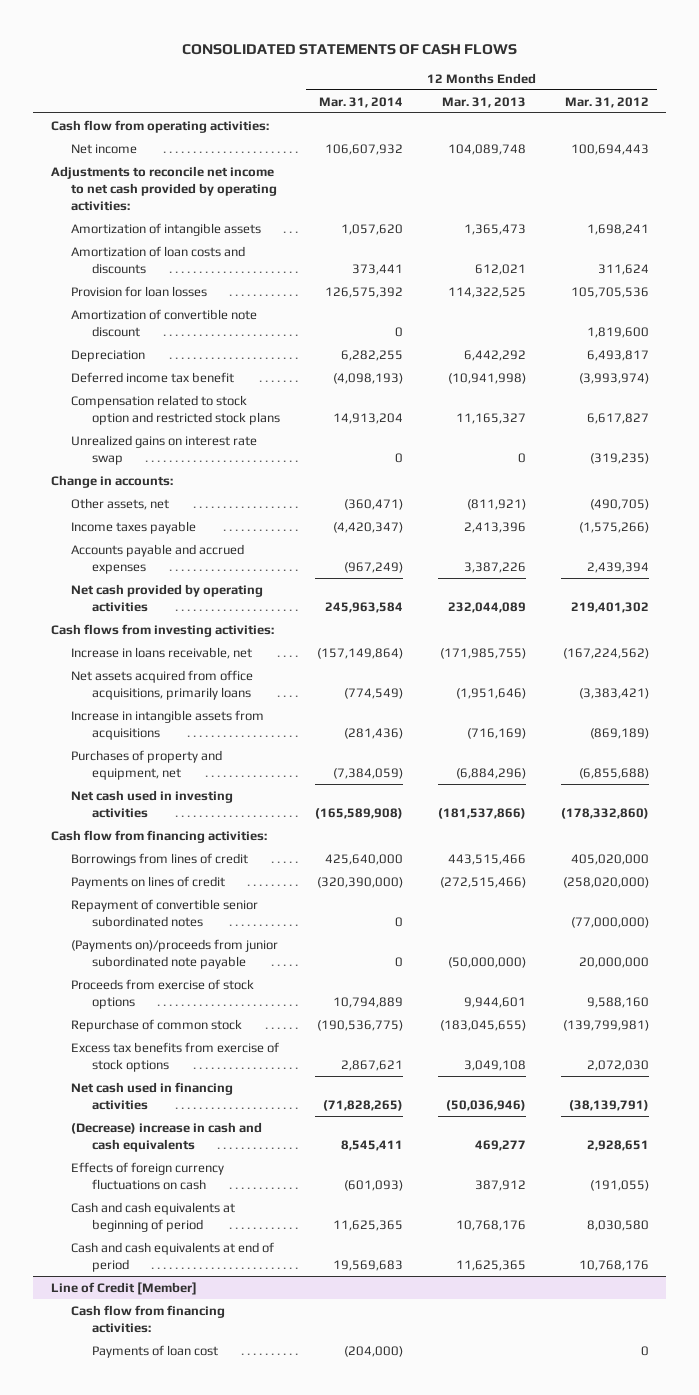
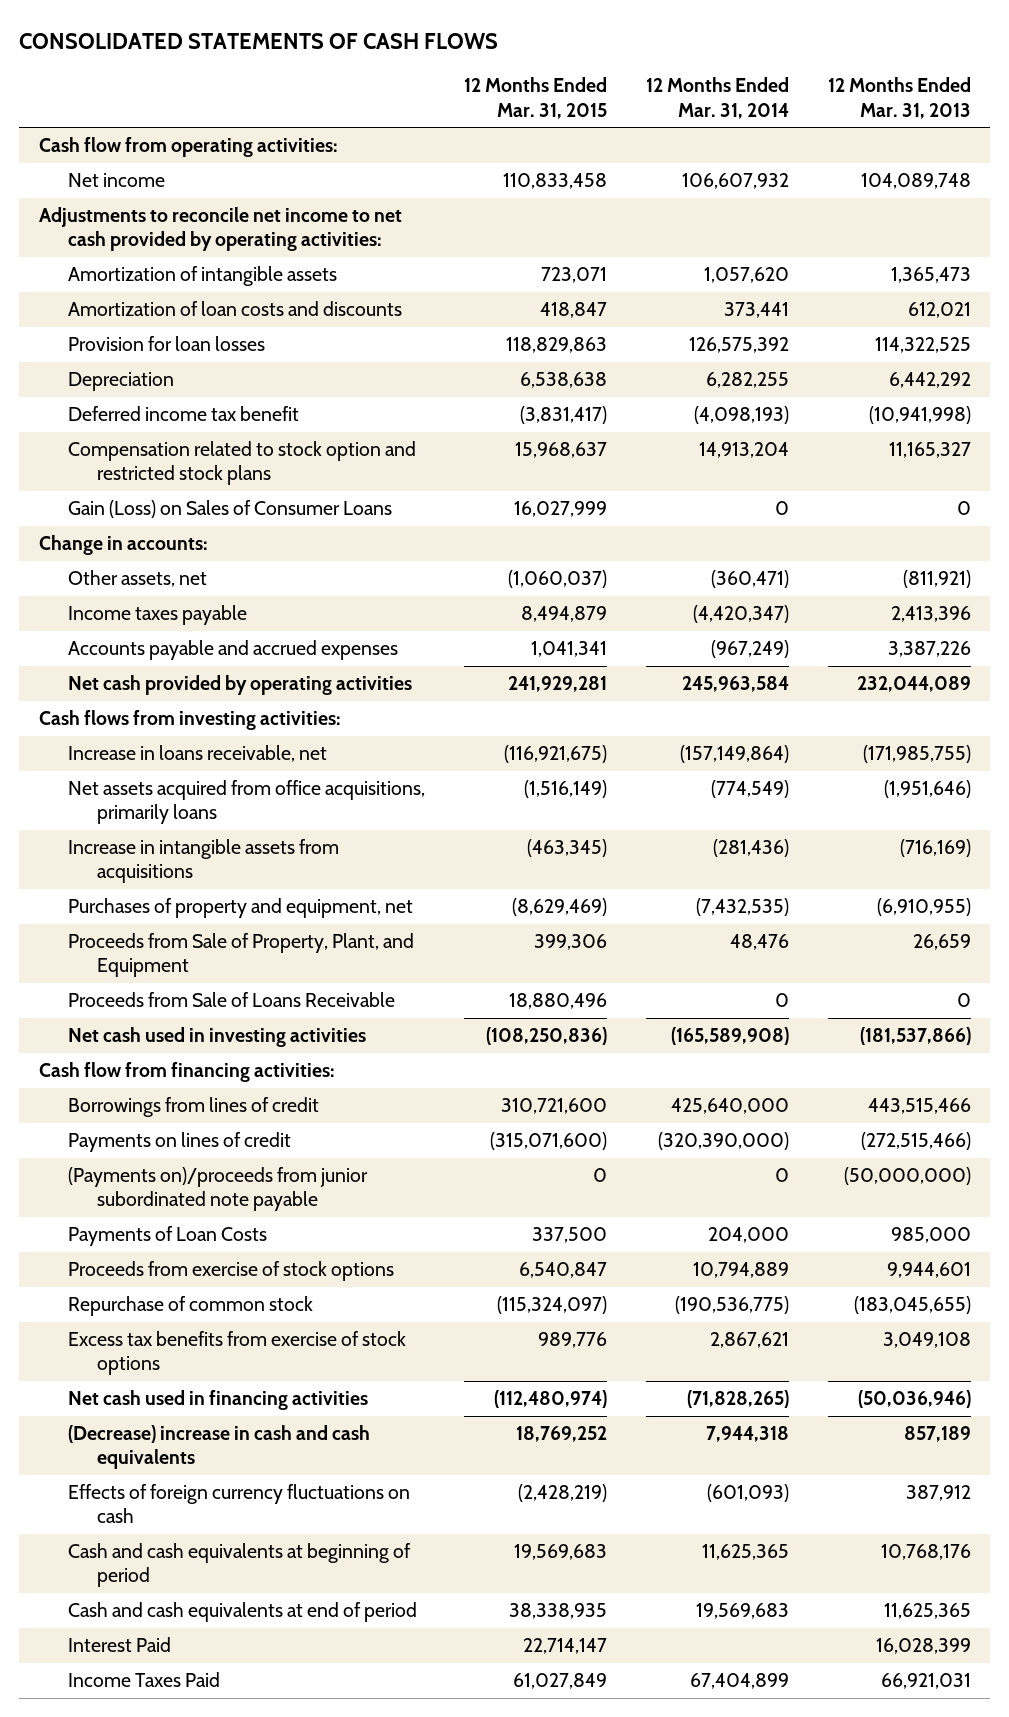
- | 12 Months Ended Mar. 31, 2014 | 12 Months Ended Mar. 31, 2013 | 12 Months Ended Mar. 31, 2012
+ | 12 Months Ended Mar. 31, 2015 | 12 Months Ended Mar. 31, 2014 | 12 Months Ended Mar. 31, 2013
- Amortization of convertible note discount | 0 | | 1,819,600
- Unrealized gains on interest rate swap | 0 | 0 | (319,235)
+ Gain (Loss) on Sales of Consumer Loans | 16,027,999 | 0 | 0
- Purchases of property and equipment, net | (7,384,059) | (6,884,296) | (6,855,688)
+ Purchases of property and equipment, net | (8,629,469) | (7,432,535) | (6,910,955)
+ Proceeds from Sale of Property, Plant, and Equipment | 399,306 | 48,476 | 26,659
+ Proceeds from Sale of Loans Receivable | 18,880,496 | 0 | 0
- Repayment of convertible senior subordinated notes | 0 | | (77,000,000)
+ Payments of Loan Costs | 337,500 | 204,000 | 985,000
- (Decrease) increase in cash and cash equivalents | 8,545,411 | 469,277 | 2,928,651
+ (Decrease) increase in cash and cash equivalents | 18,769,252 | 7,944,318 | 857,189
- Line of Credit [Member]
- Cash flow from financing activities:
- Payments of loan cost | (204,000) | | 0
+ Interest Paid | 22,714,147 | | 16,028,399
+ Income Taxes Paid | 61,027,849 | 67,404,899 | 66,921,031

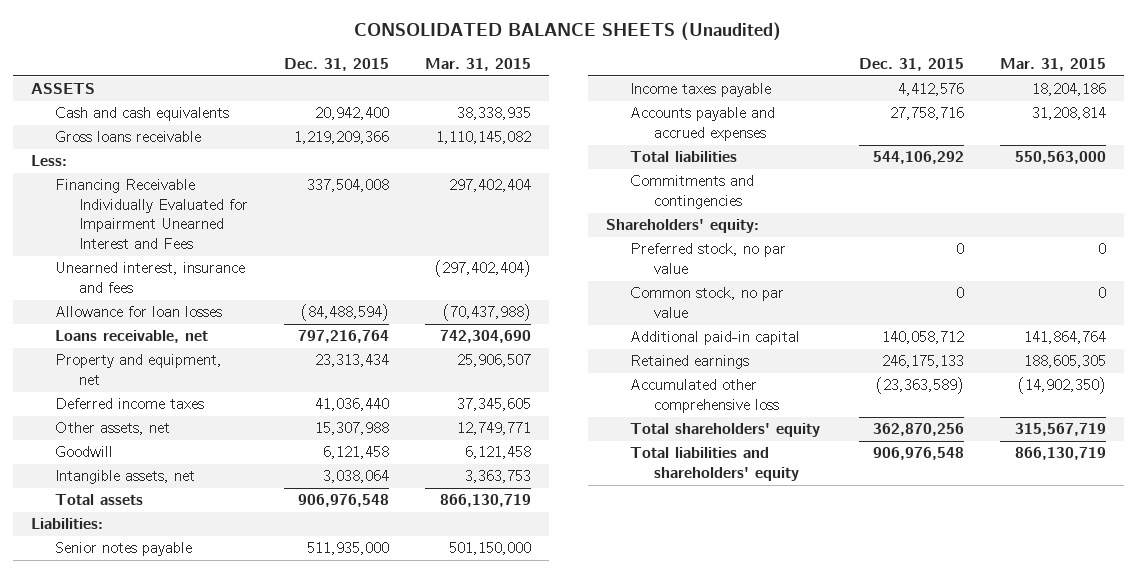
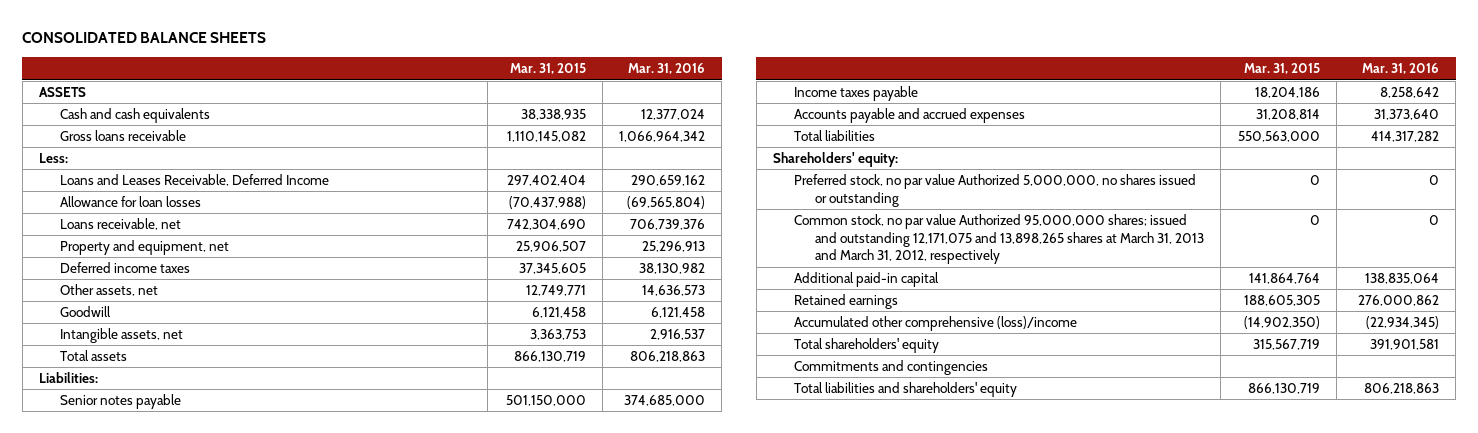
- CONSOLIDATED BALANCE SHEETS (Unaudited)
+ CONSOLIDATED BALANCE SHEETS
- | Dec. 31, 2015 | Mar. 31, 2015
+ | Mar. 31, 2015 | Mar. 31, 2016
- Financing Receivable Individually Evaluated for Impairment Unearned Interest and Fees | 337,504,008 | 297,402,404
- Unearned interest, insurance and fees | | (297,402,404)
+ Loans and Leases Receivable, Deferred Income | 297,402,404 | 290,659,162
- Preferred stock, no par value | 0 | 0
- Common stock, no par value | 0 | 0
+ Preferred stock, no par value Authorized 5,000,000, no shares issued or outstanding | 0 | 0
+ Common stock, no par value Authorized 95,000,000 shares; issued and outstanding 12,171,075 and 13,898,265 shares at March 31, 2013 and March 31, 2012, respectively | 0 | 0
- Accumulated other comprehensive loss | (23,363,589) | (14,902,350)
+ Accumulated other comprehensive (loss)/income | (14,902,350) | (22,934,345)
moved down: Commitments and contingencies

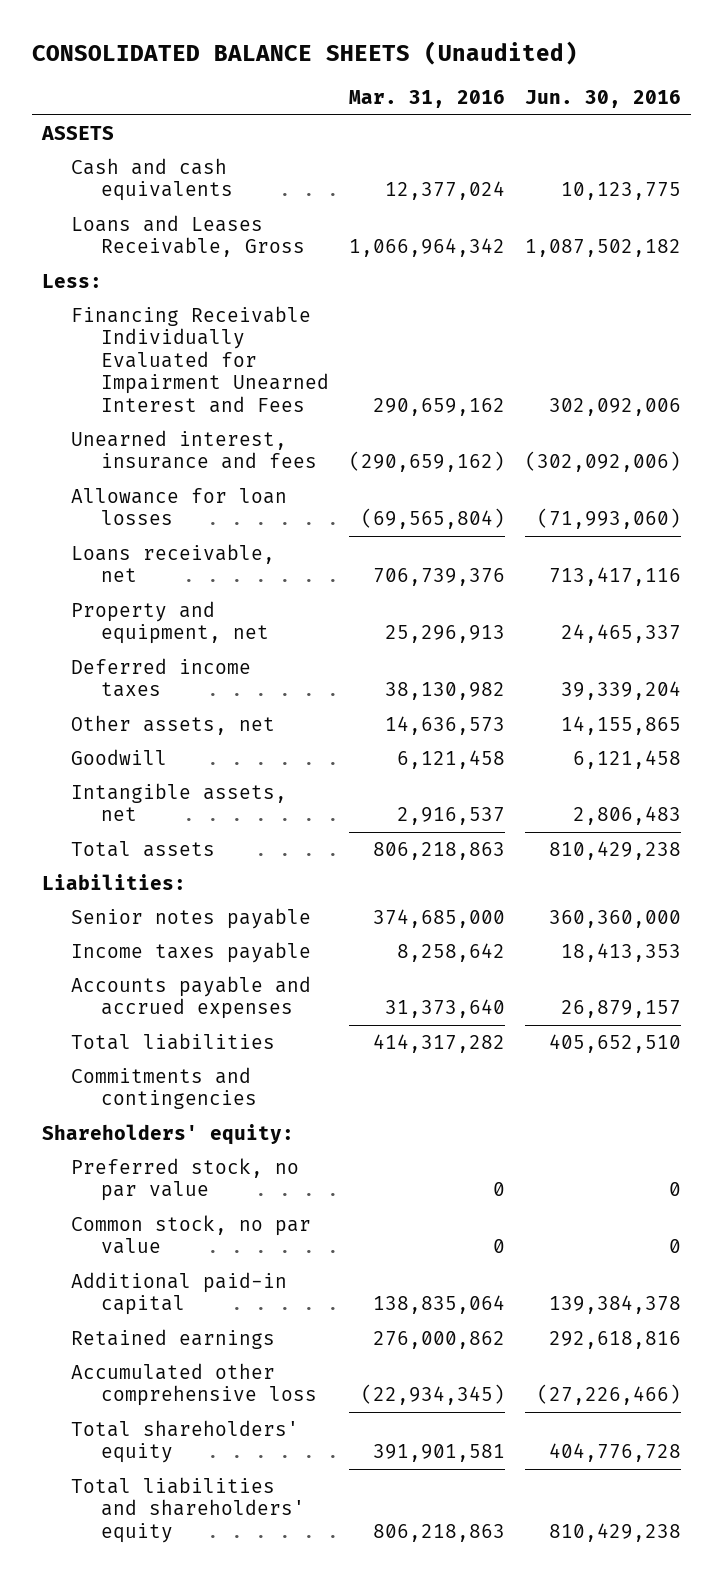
- CONSOLIDATED BALANCE SHEETS
+ CONSOLIDATED BALANCE SHEETS (Unaudited)
- | Mar. 31, 2015 | Mar. 31, 2016
+ | Mar. 31, 2016 | Jun. 30, 2016
- Gross loans receivable | 1,110,145,082 | 1,066,964,342
+ Loans and Leases Receivable, Gross | 1,066,964,342 | 1,087,502,182
- Loans and Leases Receivable, Deferred Income | 297,402,404 | 290,659,162
+ Financing Receivable Individually Evaluated for Impairment Unearned Interest and Fees | 290,659,162 | 302,092,006
+ Unearned interest, insurance and fees | (290,659,162) | (302,092,006)
moved up: Commitments and contingencies
- Preferred stock, no par value Authorized 5,000,000, no shares issued or outstanding | 0 | 0
- Common stock, no par value Authorized 95,000,000 shares; issued and outstanding 12,171,075 and 13,898,265 shares at March 31, 2013 and March 31, 2012, respectively | 0 | 0
+ Preferred stock, no par value | 0 | 0
+ Common stock, no par value | 0 | 0
- Accumulated other comprehensive (loss)/income | (14,902,350) | (22,934,345)
+ Accumulated other comprehensive loss | (22,934,345) | (27,226,466)

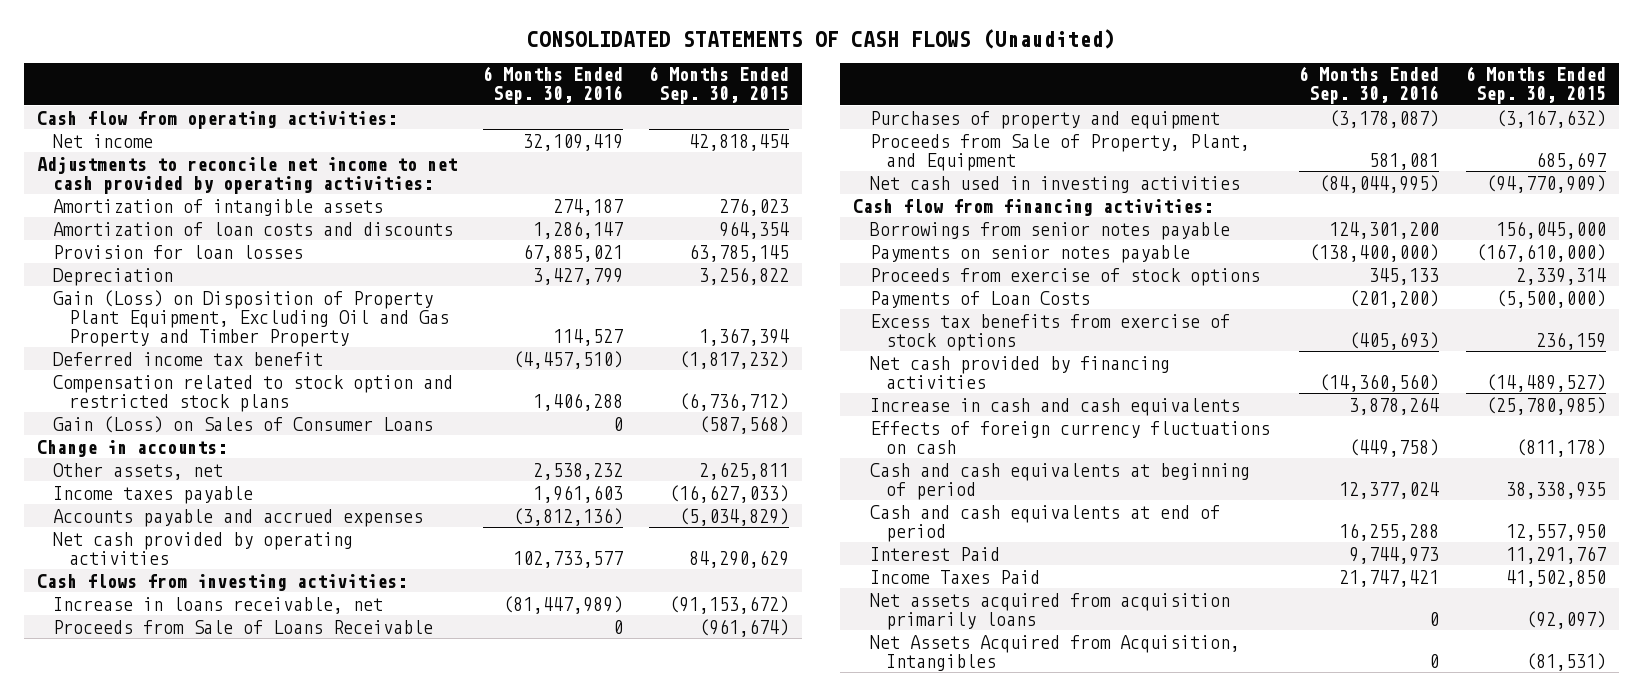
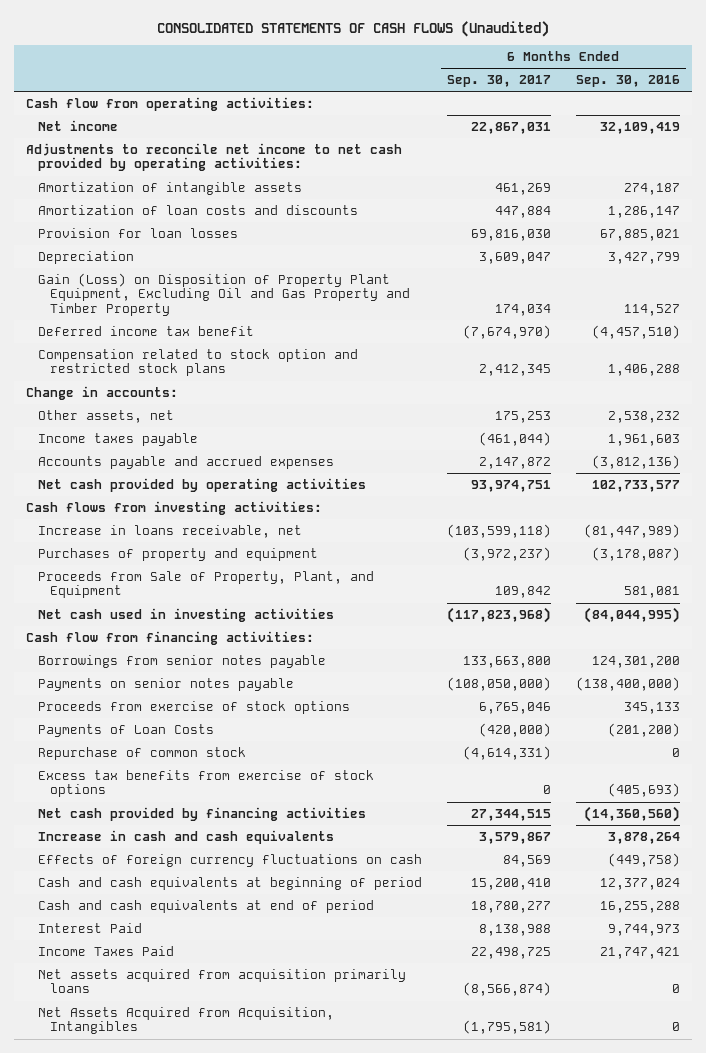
- | 6 Months Ended Sep. 30, 2016 | 6 Months Ended Sep. 30, 2015
+ | 6 Months Ended Sep. 30, 2017 | 6 Months Ended Sep. 30, 2016
- Gain (Loss) on Sales of Consumer Loans | 0 | (587,568)
- Proceeds from Sale of Loans Receivable | 0 | (961,674)
+ Repurchase of common stock | (4,614,331) | 0

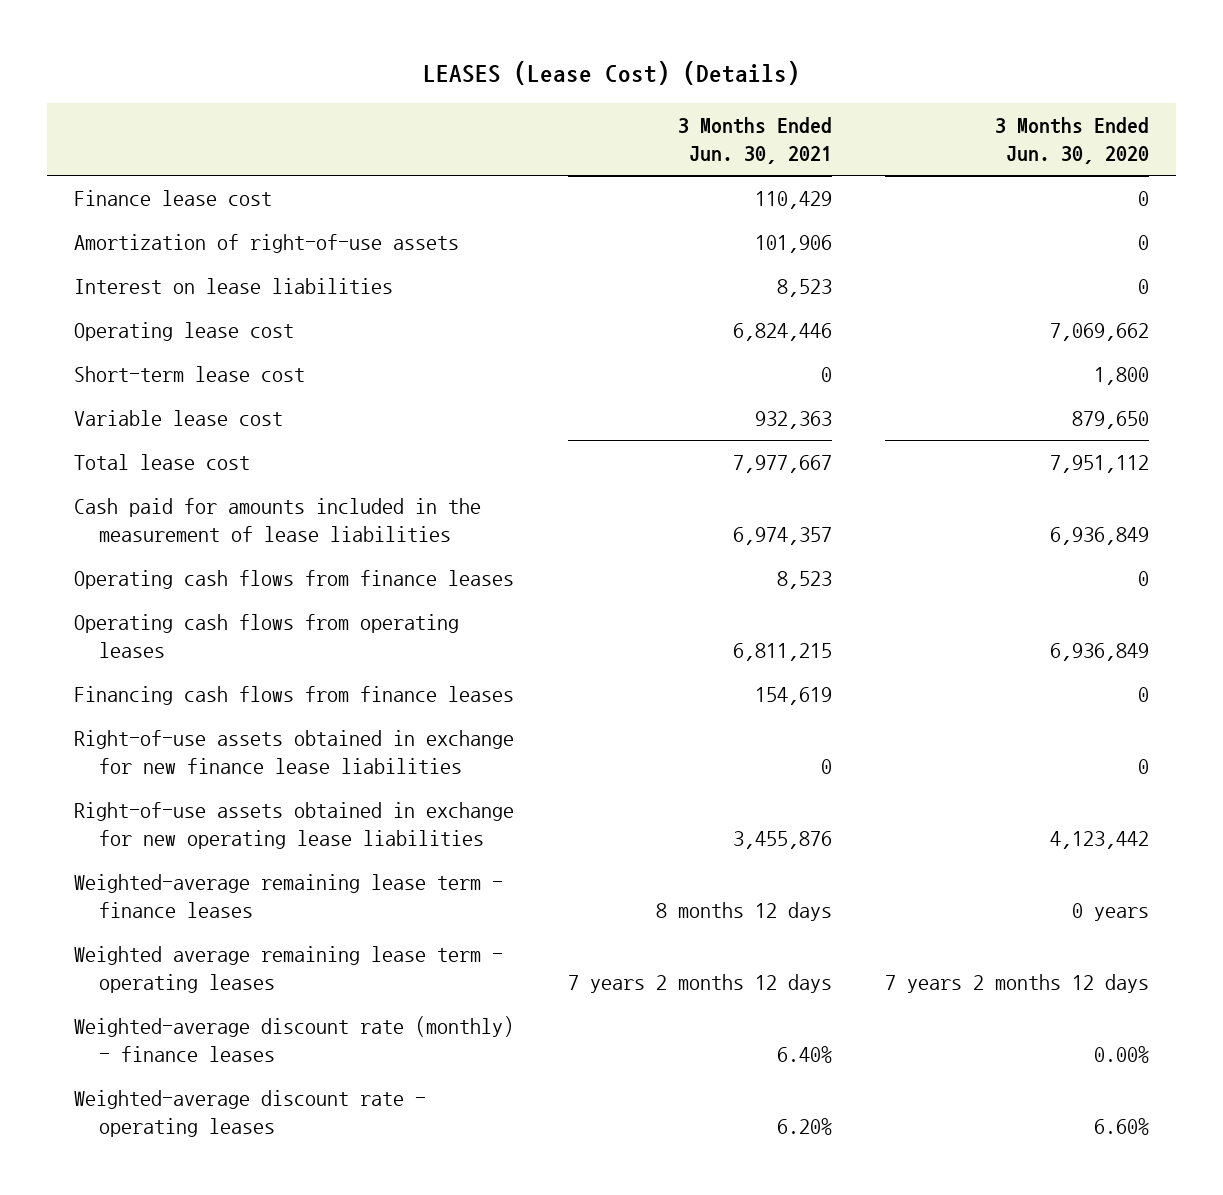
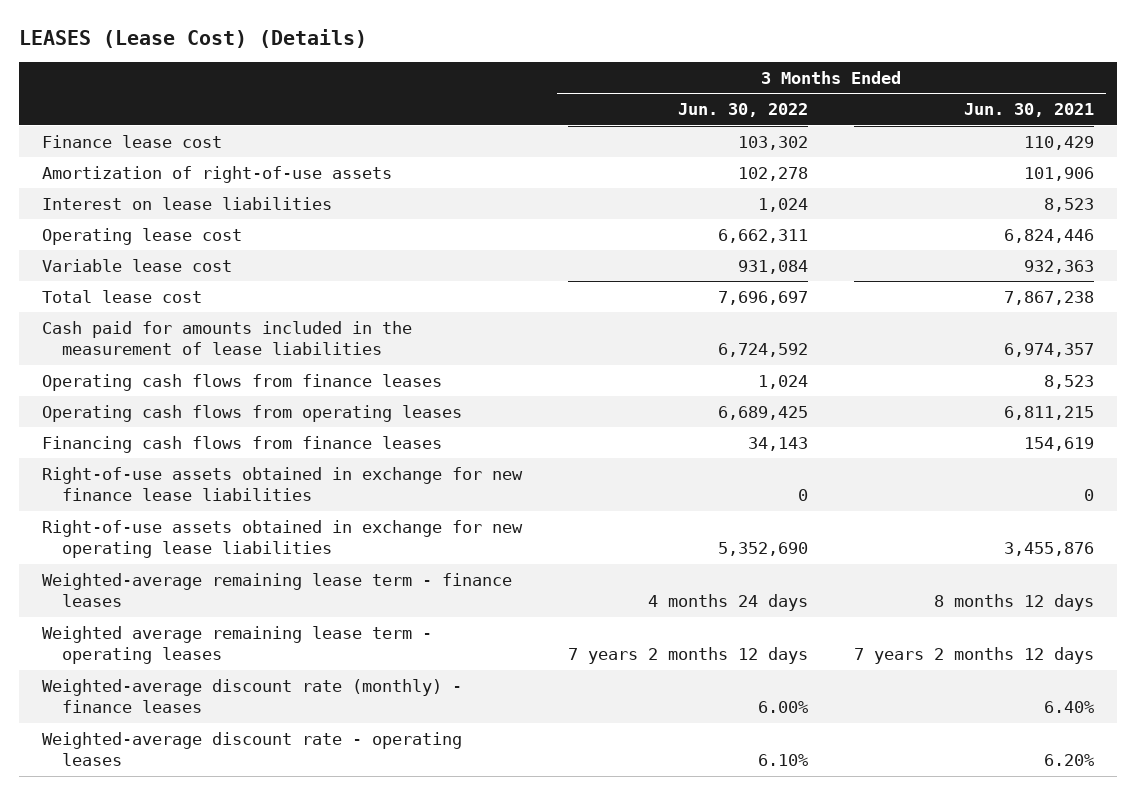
- | 3 Months Ended Jun. 30, 2021 | 3 Months Ended Jun. 30, 2020
+ | 3 Months Ended Jun. 30, 2022 | 3 Months Ended Jun. 30, 2021
- Short-term lease cost | 0 | 1,800
- Total lease cost | 7,977,667 | 7,951,112
+ Total lease cost | 7,696,697 | 7,867,238

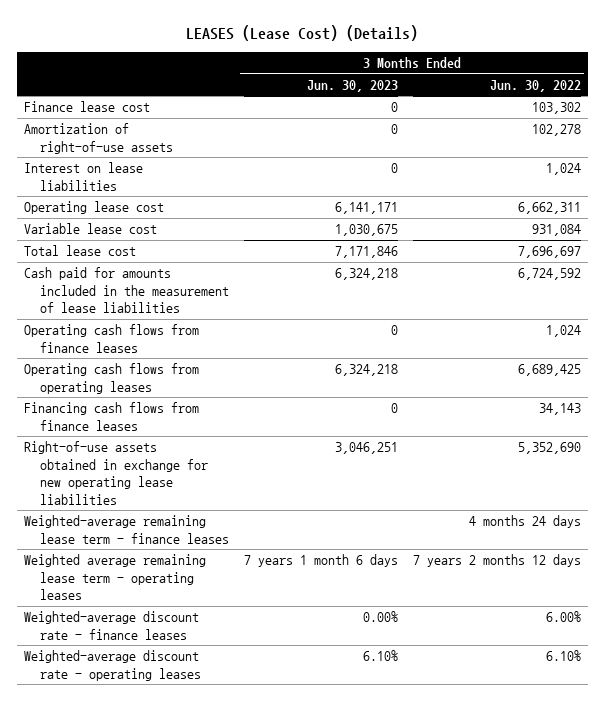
- | 3 Months Ended Jun. 30, 2022 | 3 Months Ended Jun. 30, 2021
+ | 3 Months Ended Jun. 30, 2023 | 3 Months Ended Jun. 30, 2022
- Right-of-use assets obtained in exchange for new finance lease liabilities | 0 | 0
- Weighted-average discount rate (monthly) - finance leases | 6.00% | 6.40%
+ Weighted-average discount rate - finance leases | 0.00% | 6.00%

